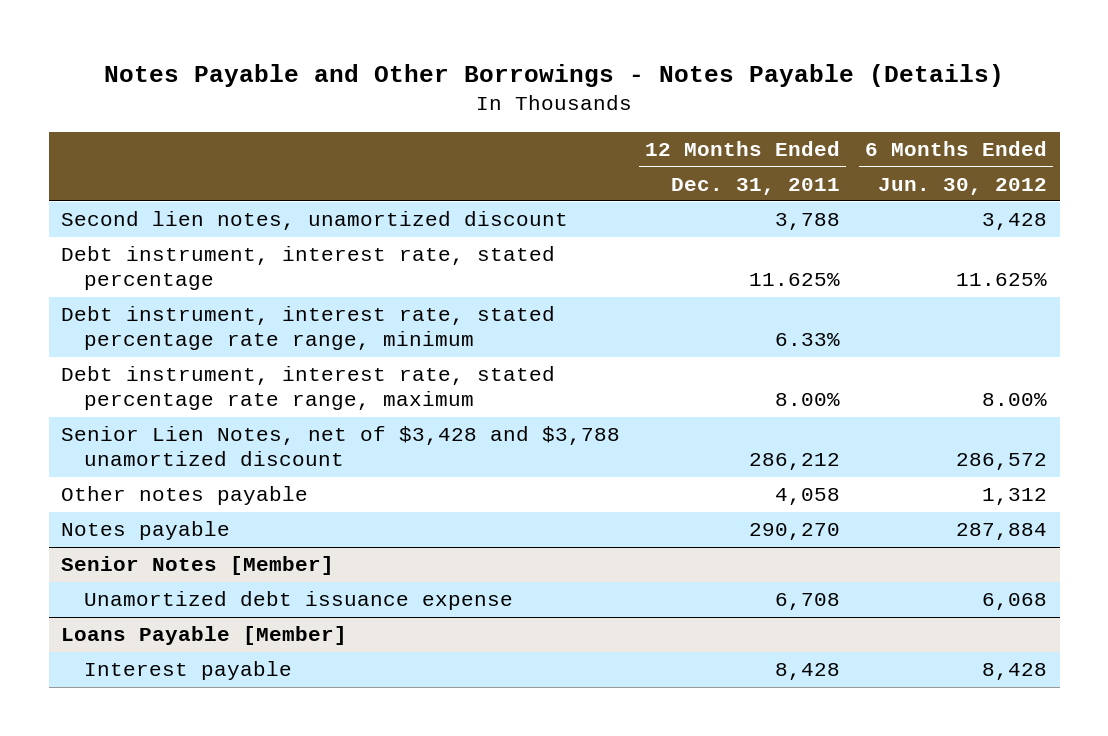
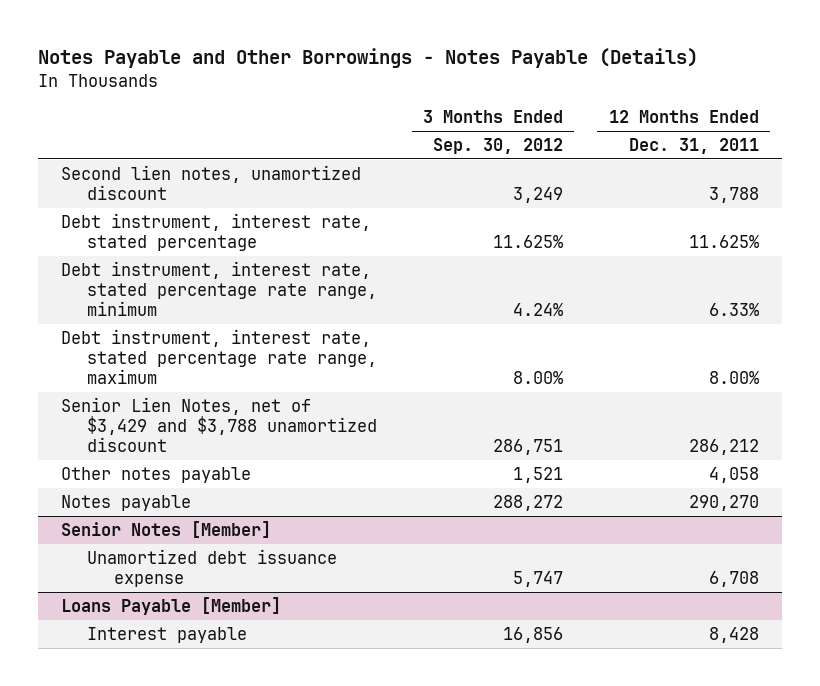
- | 12 Months Ended Dec. 31, 2011 | 6 Months Ended Jun. 30, 2012
+ | 3 Months Ended Sep. 30, 2012 | 12 Months Ended Dec. 31, 2011
- Senior Lien Notes, net of $3,428 and $3,788 unamortized discount | 286,212 | 286,572
+ Senior Lien Notes, net of $3,429 and $3,788 unamortized discount | 286,751 | 286,212

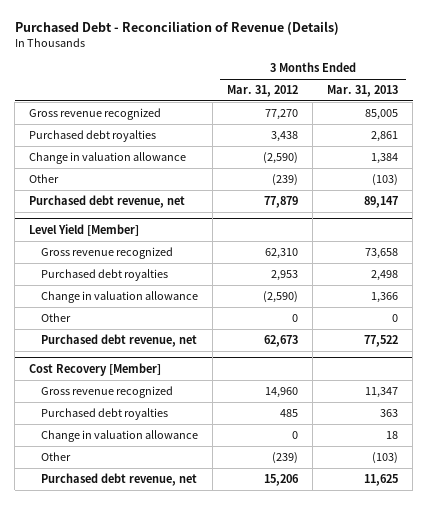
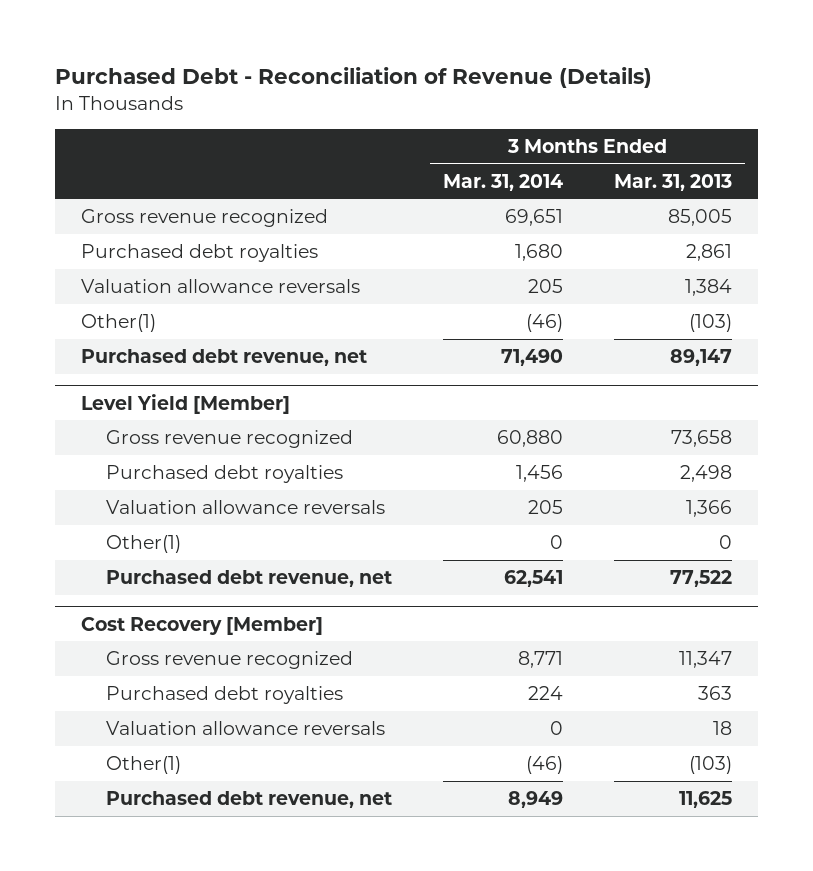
- | 3 Months Ended Mar. 31, 2012 | 3 Months Ended Mar. 31, 2013
+ | 3 Months Ended Mar. 31, 2014 | 3 Months Ended Mar. 31, 2013
- Change in valuation allowance | (2,590) | 1,384
- Other | (239) | (103)
+ Valuation allowance reversals | 205 | 1,384
+ Other(1) | (46) | (103)
@ Level Yield [Member]
- Change in valuation allowance | (2,590) | 1,366
- Other | 0 | 0
+ Valuation allowance reversals | 205 | 1,366
+ Other(1) | 0 | 0
@ Cost Recovery [Member]
- Change in valuation allowance | 0 | 18
- Other | (239) | (103)
+ Valuation allowance reversals | 0 | 18
+ Other(1) | (46) | (103)

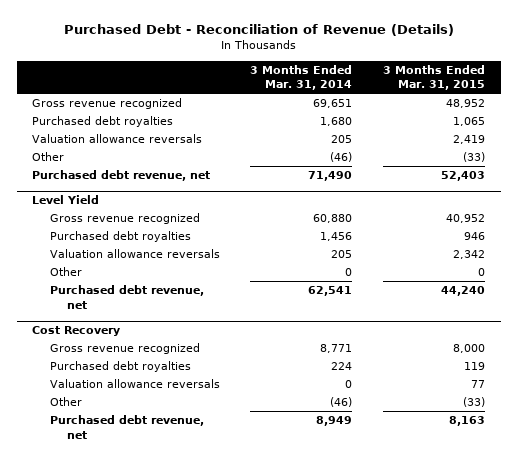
- | 3 Months Ended Mar. 31, 2014 | 3 Months Ended Mar. 31, 2013
+ | 3 Months Ended Mar. 31, 2014 | 3 Months Ended Mar. 31, 2015
- Other(1) | (46) | (103)
+ Other | (46) | (33)
- Level Yield [Member]
+ Level Yield
- Other(1) | 0 | 0
+ Other | 0 | 0
- Cost Recovery [Member]
+ Cost Recovery
- Other(1) | (46) | (103)
+ Other | (46) | (33)

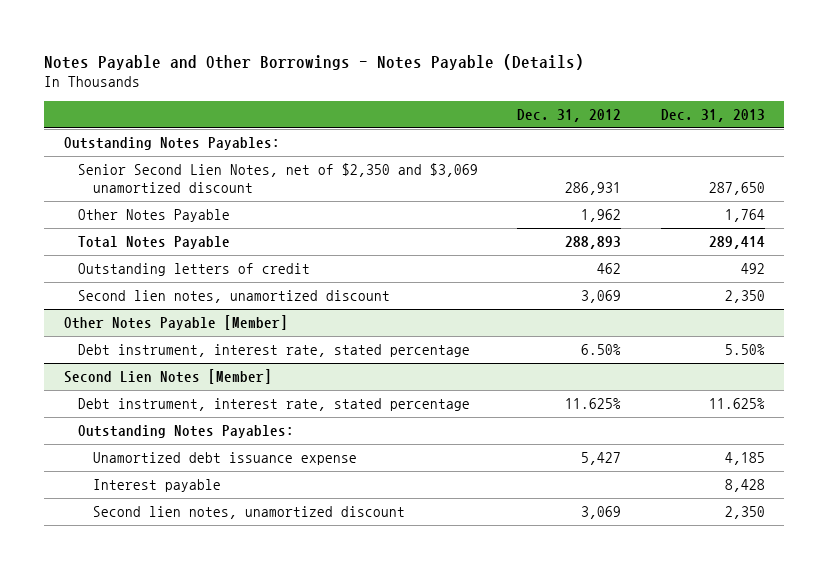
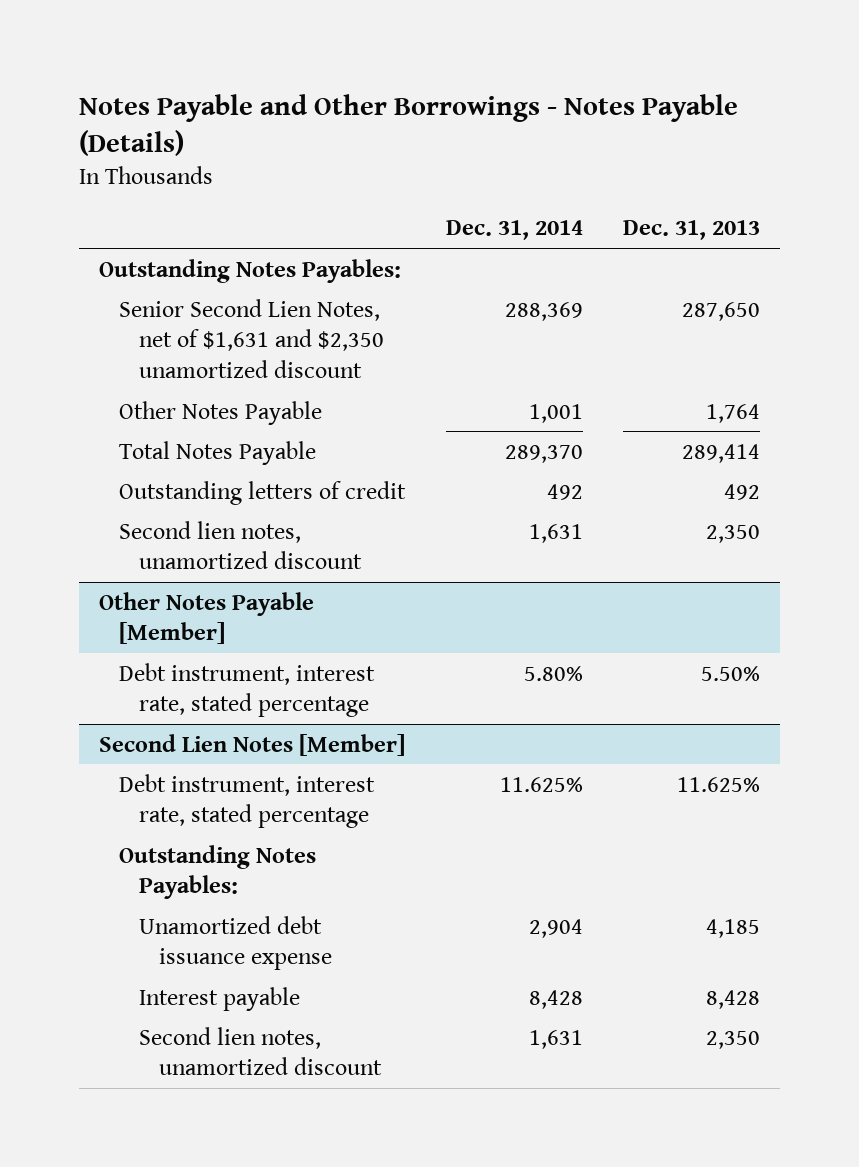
- | Dec. 31, 2012 | Dec. 31, 2013
+ | Dec. 31, 2014 | Dec. 31, 2013
- Senior Second Lien Notes, net of $2,350 and $3,069 unamortized discount | 286,931 | 287,650
+ Senior Second Lien Notes, net of $1,631 and $2,350 unamortized discount | 288,369 | 287,650

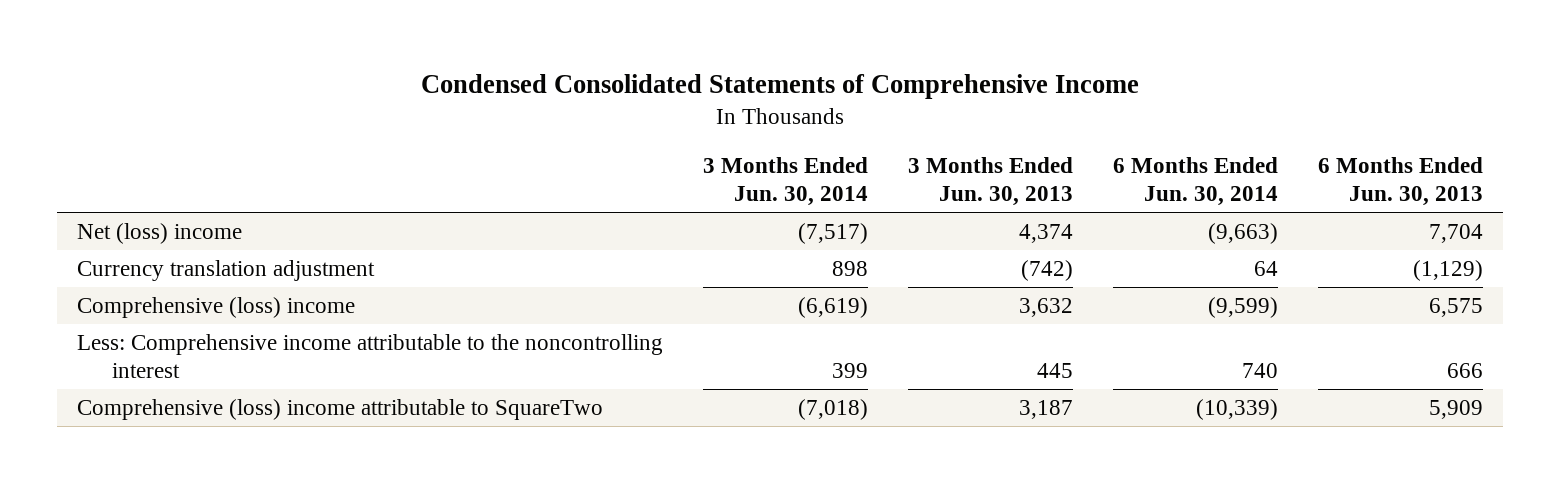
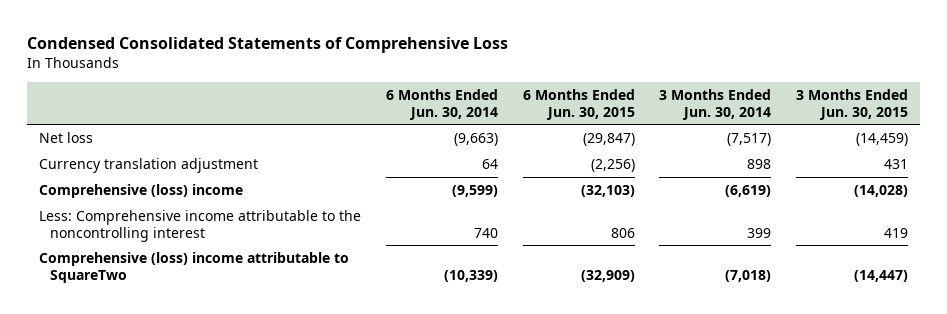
- Condensed Consolidated Statements of Comprehensive Income
+ Condensed Consolidated Statements of Comprehensive Loss
- | 3 Months Ended Jun. 30, 2014 | 3 Months Ended Jun. 30, 2013 | 6 Months Ended Jun. 30, 2014 | 6 Months Ended Jun. 30, 2013
+ | 6 Months Ended Jun. 30, 2014 | 6 Months Ended Jun. 30, 2015 | 3 Months Ended Jun. 30, 2014 | 3 Months Ended Jun. 30, 2015
- Net (loss) income | (7,517) | 4,374 | (9,663) | 7,704
+ Net loss | (9,663) | (29,847) | (7,517) | (14,459)

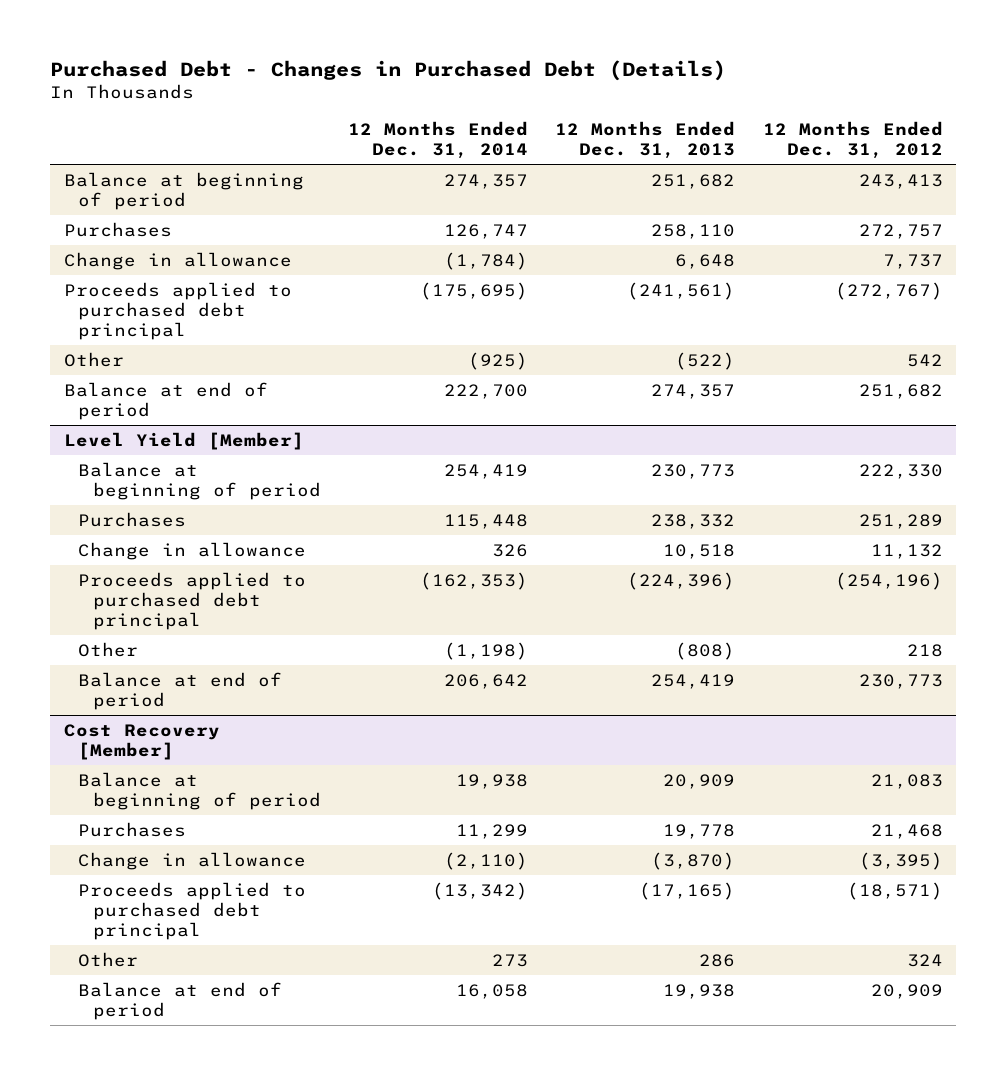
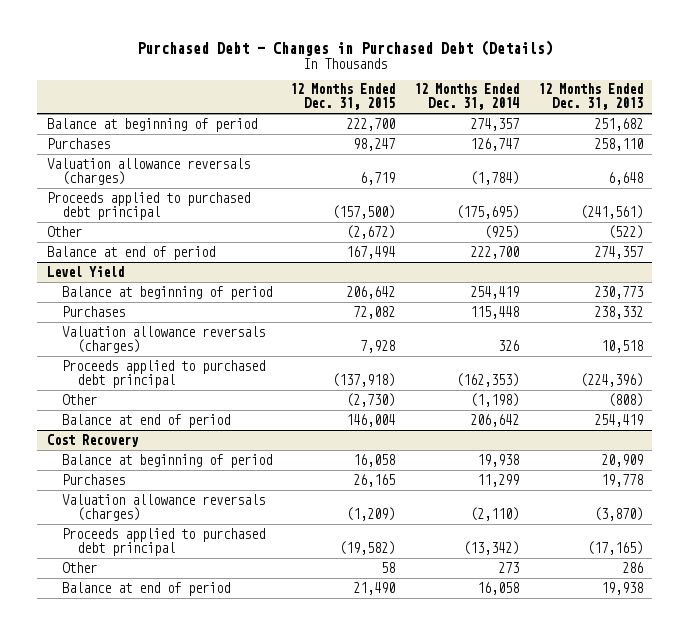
- | 12 Months Ended Dec. 31, 2014 | 12 Months Ended Dec. 31, 2013 | 12 Months Ended Dec. 31, 2012
+ | 12 Months Ended Dec. 31, 2015 | 12 Months Ended Dec. 31, 2014 | 12 Months Ended Dec. 31, 2013
- Change in allowance | (1,784) | 6,648 | 7,737
+ Valuation allowance reversals (charges) | 6,719 | (1,784) | 6,648
- Level Yield [Member]
+ Level Yield
- Change in allowance | 326 | 10,518 | 11,132
+ Valuation allowance reversals (charges) | 7,928 | 326 | 10,518
- Cost Recovery [Member]
+ Cost Recovery
- Change in allowance | (2,110) | (3,870) | (3,395)
+ Valuation allowance reversals (charges) | (1,209) | (2,110) | (3,870)

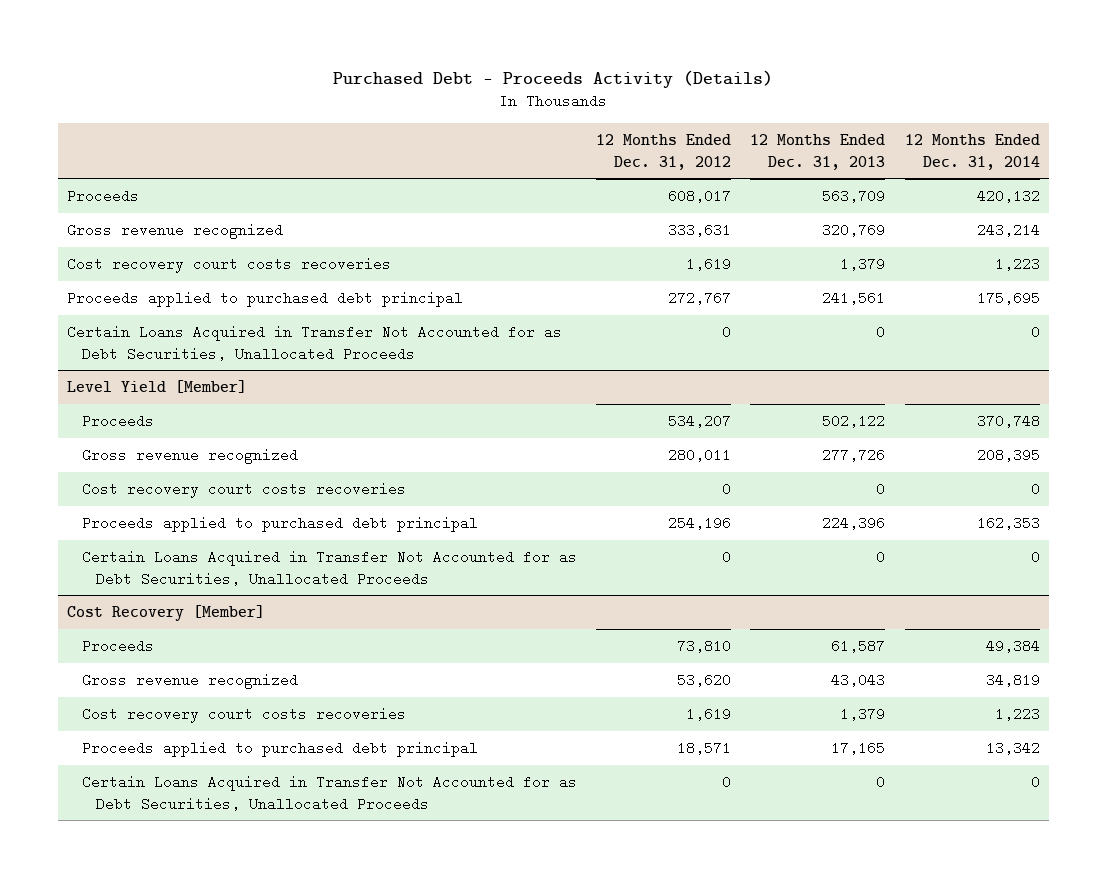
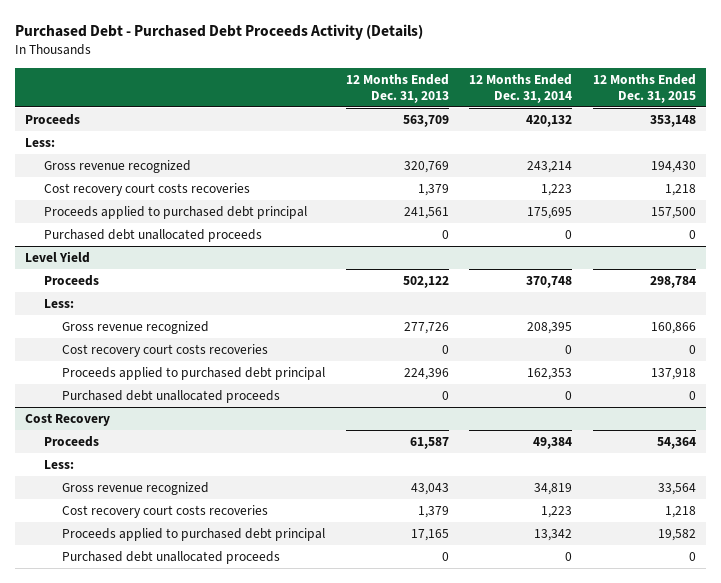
- Purchased Debt - Proceeds Activity (Details)
+ Purchased Debt - Purchased Debt Proceeds Activity (Details)
- | 12 Months Ended Dec. 31, 2012 | 12 Months Ended Dec. 31, 2013 | 12 Months Ended Dec. 31, 2014
+ | 12 Months Ended Dec. 31, 2013 | 12 Months Ended Dec. 31, 2014 | 12 Months Ended Dec. 31, 2015
+ Less:
- Certain Loans Acquired in Transfer Not Accounted for as Debt Securities, Unallocated Proceeds | 0 | 0 | 0
- Level Yield [Member]
+ Purchased debt unallocated proceeds | 0 | 0 | 0
+ Level Yield
+ Less:
- Certain Loans Acquired in Transfer Not Accounted for as Debt Securities, Unallocated Proceeds | 0 | 0 | 0
- Cost Recovery [Member]
+ Purchased debt unallocated proceeds | 0 | 0 | 0
+ Cost Recovery
+ Less:
- Certain Loans Acquired in Transfer Not Accounted for as Debt Securities, Unallocated Proceeds | 0 | 0 | 0
+ Purchased debt unallocated proceeds | 0 | 0 | 0

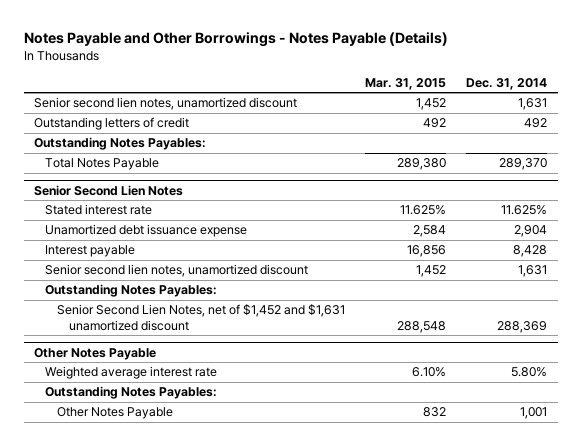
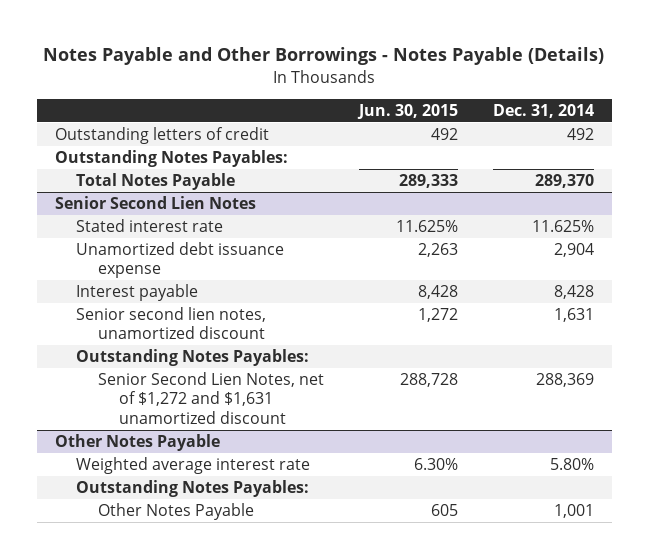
- | Mar. 31, 2015 | Dec. 31, 2014
+ | Jun. 30, 2015 | Dec. 31, 2014
- Senior second lien notes, unamortized discount | 1,452 | 1,631
@ Senior Second Lien Notes
- Senior Second Lien Notes, net of $1,452 and $1,631 unamortized discount | 288,548 | 288,369
+ Senior Second Lien Notes, net of $1,272 and $1,631 unamortized discount | 288,728 | 288,369

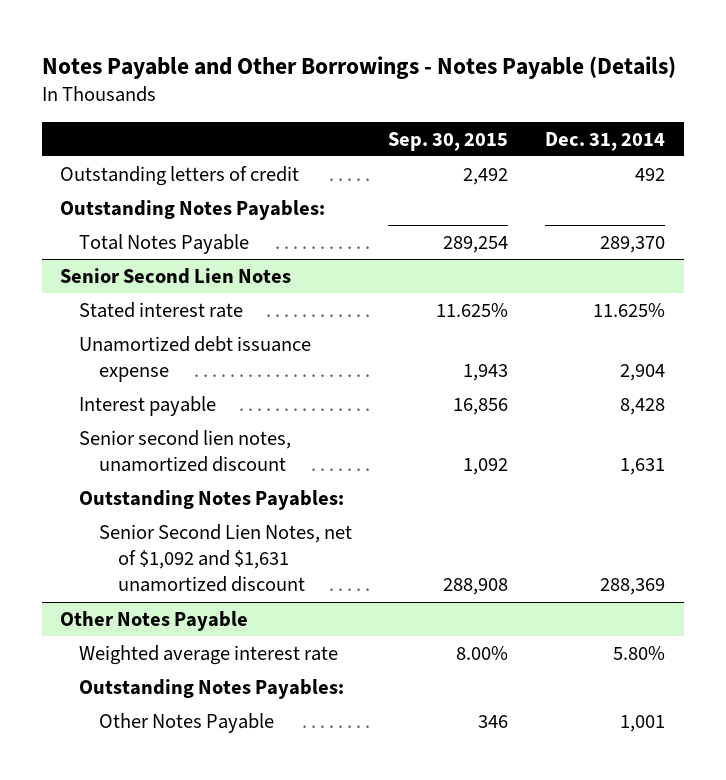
- | Jun. 30, 2015 | Dec. 31, 2014
+ | Sep. 30, 2015 | Dec. 31, 2014
@ Senior Second Lien Notes
- Senior Second Lien Notes, net of $1,272 and $1,631 unamortized discount | 288,728 | 288,369
+ Senior Second Lien Notes, net of $1,092 and $1,631 unamortized discount | 288,908 | 288,369

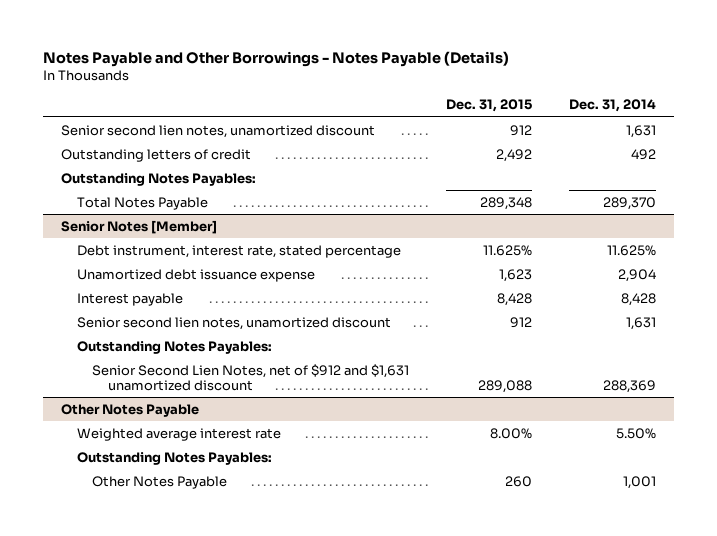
- | Sep. 30, 2015 | Dec. 31, 2014
+ | Dec. 31, 2015 | Dec. 31, 2014
+ Senior second lien notes, unamortized discount | 912 | 1,631
- Senior Second Lien Notes
- Stated interest rate | 11.625% | 11.625%
+ Senior Notes [Member]
+ Debt instrument, interest rate, stated percentage | 11.625% | 11.625%
- Senior Second Lien Notes, net of $1,092 and $1,631 unamortized discount | 288,908 | 288,369
+ Senior Second Lien Notes, net of $912 and $1,631 unamortized discount | 289,088 | 288,369
@ Other Notes Payable
- Weighted average interest rate | 8.00% | 5.80%
+ Weighted average interest rate | 8.00% | 5.50%

